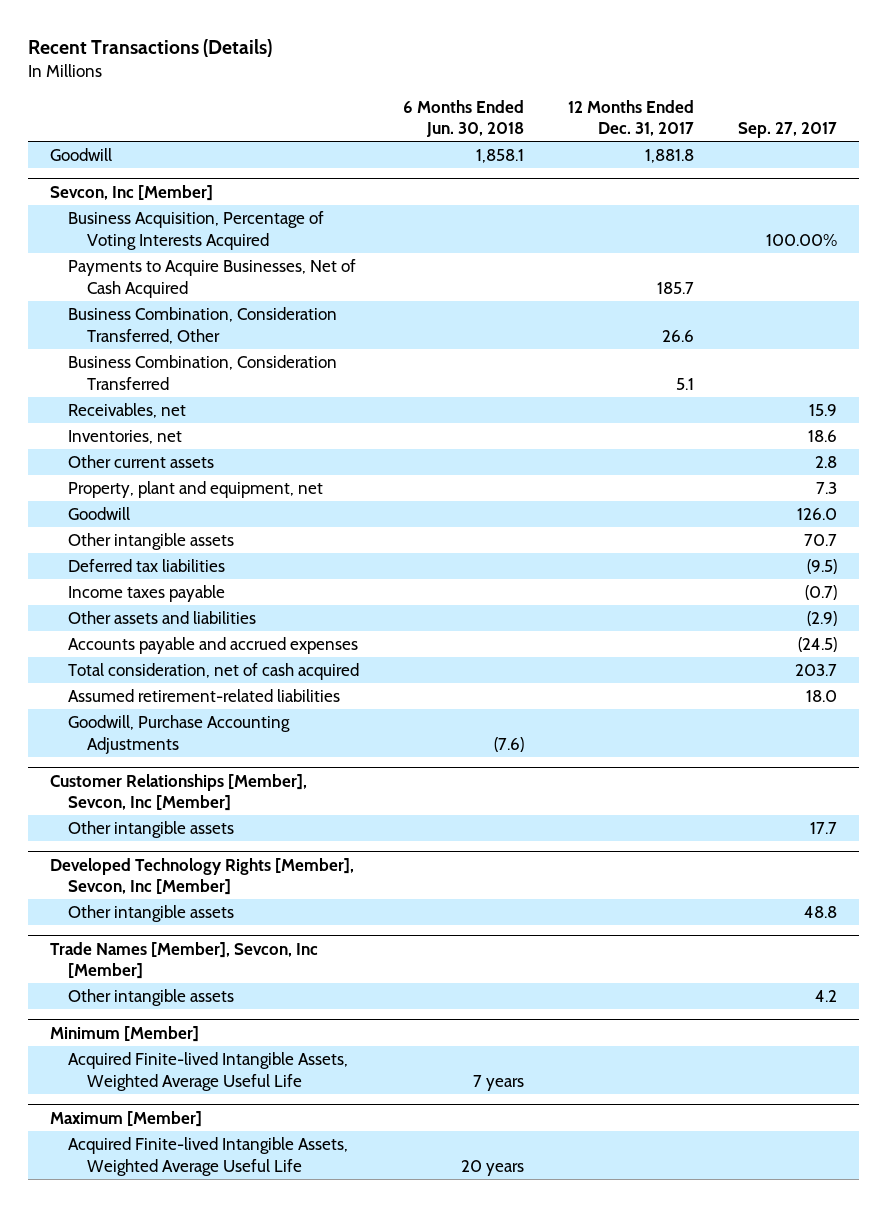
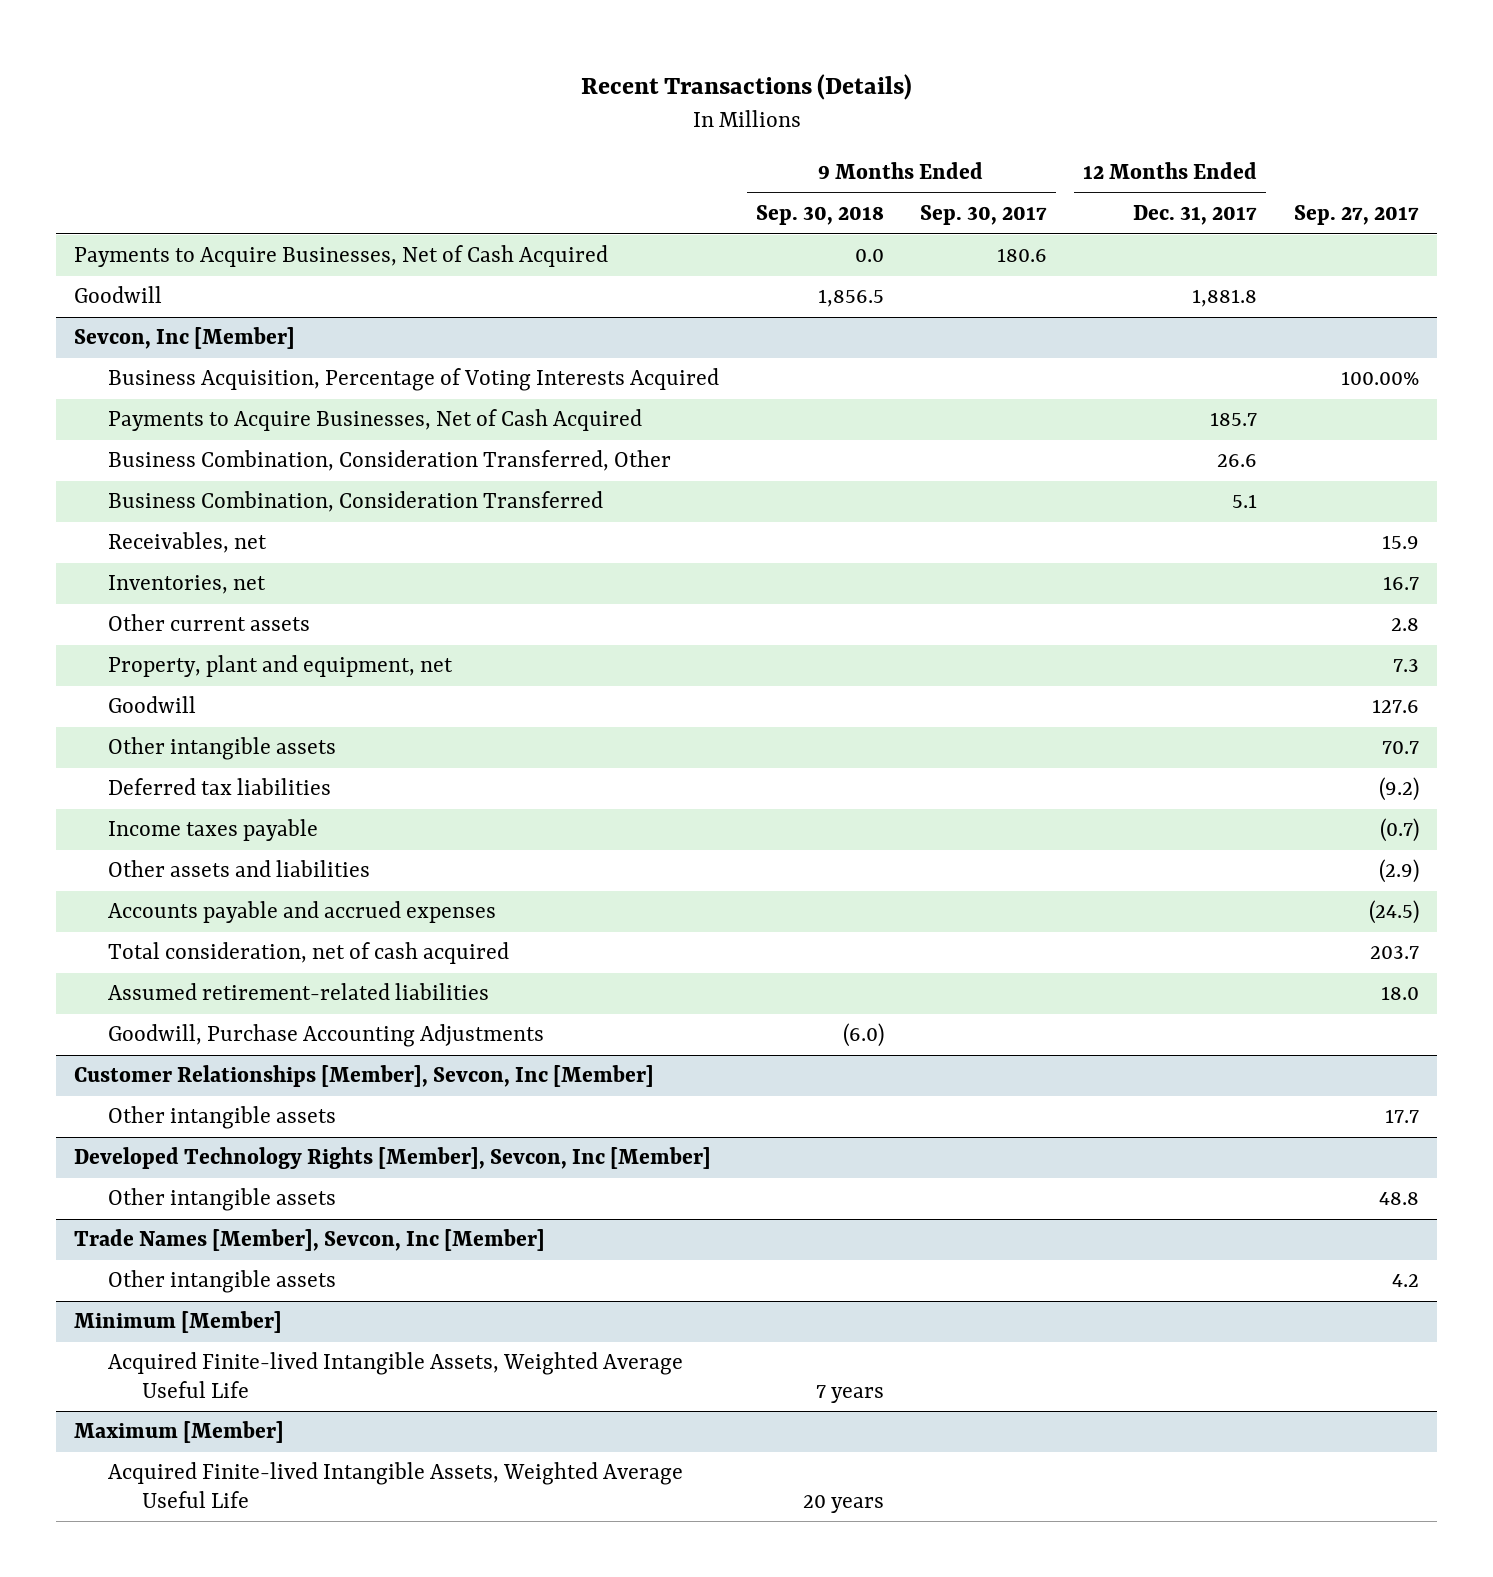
- | 6 Months Ended Jun. 30, 2018 | 12 Months Ended Dec. 31, 2017 | Sep. 27, 2017
+ | 9 Months Ended Sep. 30, 2018 | 9 Months Ended Sep. 30, 2017 | 12 Months Ended Dec. 31, 2017 | Sep. 27, 2017
+ Payments to Acquire Businesses, Net of Cash Acquired | 0.0 | 180.6 | |
@ Sevcon, Inc [Member]
- Inventories, net | | | 18.6
+ Inventories, net | | | | 16.7
- Goodwill | | | 126.0
+ Goodwill | | | | 127.6
- Deferred tax liabilities | | | (9.5)
+ Deferred tax liabilities | | | | (9.2)

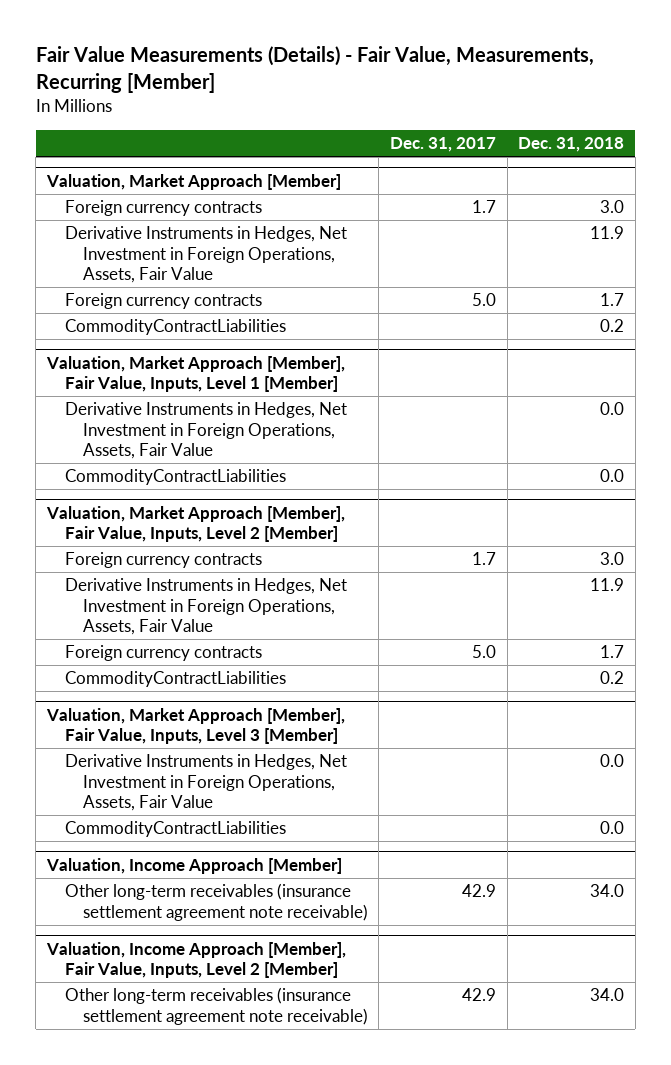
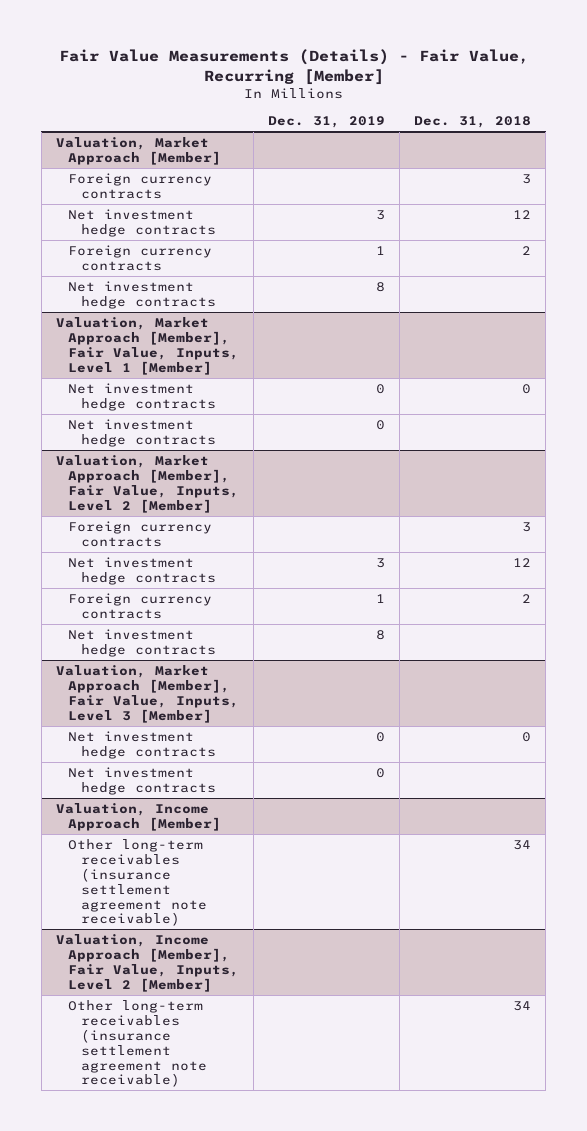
- Fair Value Measurements (Details) - Fair Value, Measurements, Recurring [Member]
+ Fair Value Measurements (Details) - Fair Value, Recurring [Member]
- | Dec. 31, 2017 | Dec. 31, 2018
+ | Dec. 31, 2019 | Dec. 31, 2018
@ Valuation, Market Approach [Member]
- Foreign currency contracts | 1.7 | 3.0
- Derivative Instruments in Hedges, Net Investment in Foreign Operations, Assets, Fair Value | | 11.9
- Foreign currency contracts | 5.0 | 1.7
- CommodityContractLiabilities | | 0.2
+ Foreign currency contracts | | 3
+ Net investment hedge contracts | 3 | 12
+ Foreign currency contracts | 1 | 2
+ Net investment hedge contracts | 8 |
@ Valuation, Market Approach [Member], Fair Value, Inputs, Level 1 [Member]
- Derivative Instruments in Hedges, Net Investment in Foreign Operations, Assets, Fair Value | | 0.0
- CommodityContractLiabilities | | 0.0
+ Net investment hedge contracts | 0 | 0
+ Net investment hedge contracts | 0 |
@ Valuation, Market Approach [Member], Fair Value, Inputs, Level 2 [Member]
- Foreign currency contracts | 1.7 | 3.0
- Derivative Instruments in Hedges, Net Investment in Foreign Operations, Assets, Fair Value | | 11.9
- Foreign currency contracts | 5.0 | 1.7
- CommodityContractLiabilities | | 0.2
+ Foreign currency contracts | | 3
+ Net investment hedge contracts | 3 | 12
+ Foreign currency contracts | 1 | 2
+ Net investment hedge contracts | 8 |
@ Valuation, Market Approach [Member], Fair Value, Inputs, Level 3 [Member]
- Derivative Instruments in Hedges, Net Investment in Foreign Operations, Assets, Fair Value | | 0.0
- CommodityContractLiabilities | | 0.0
+ Net investment hedge contracts | 0 | 0
+ Net investment hedge contracts | 0 |
@ Valuation, Income Approach [Member]
- Other long-term receivables (insurance settlement agreement note receivable) | 42.9 | 34.0
+ Other long-term receivables (insurance settlement agreement note receivable) | | 34
@ Valuation, Income Approach [Member], Fair Value, Inputs, Level 2 [Member]
- Other long-term receivables (insurance settlement agreement note receivable) | 42.9 | 34.0
+ Other long-term receivables (insurance settlement agreement note receivable) | | 34

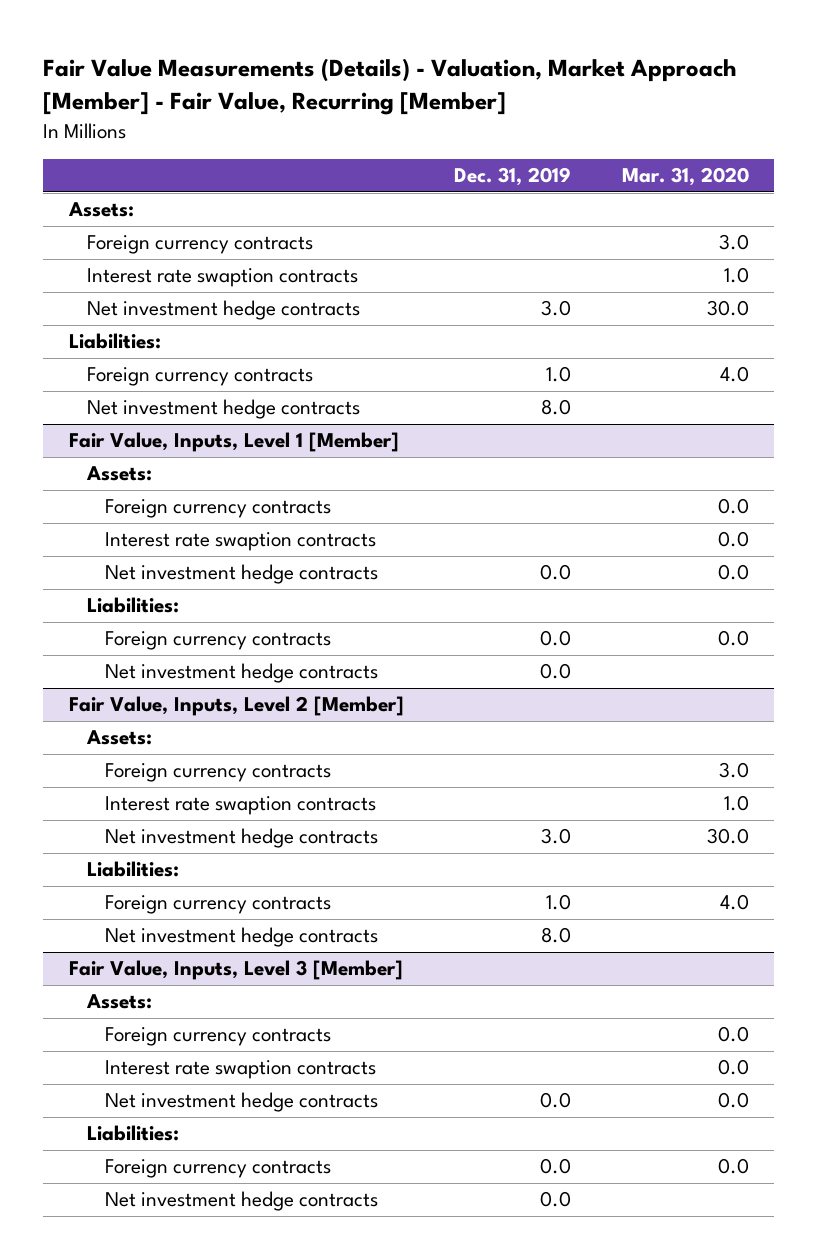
- Fair Value Measurements (Details) - Fair Value, Recurring [Member]
+ Fair Value Measurements (Details) - Valuation, Market Approach [Member] - Fair Value, Recurring [Member]
- | Dec. 31, 2019 | Dec. 31, 2018
+ | Dec. 31, 2019 | Mar. 31, 2020
- Valuation, Market Approach [Member]
+ Assets:
- Net investment hedge contracts | 3 | 12
- Foreign currency contracts | 1 | 2
- Net investment hedge contracts | 8 |
- Valuation, Market Approach [Member], Fair Value, Inputs, Level 1 [Member]
- Net investment hedge contracts | 0 | 0
- Net investment hedge contracts | 0 |
- Valuation, Market Approach [Member], Fair Value, Inputs, Level 2 [Member]
+ Interest rate swaption contracts | | 1.0
+ Net investment hedge contracts | 3.0 | 30.0
+ Liabilities:
+ Foreign currency contracts | 1.0 | 4.0
+ Net investment hedge contracts | 8.0 |
+ Fair Value, Inputs, Level 1 [Member]
+ Assets:
- Net investment hedge contracts | 3 | 12
- Foreign currency contracts | 1 | 2
- Net investment hedge contracts | 8 |
- Valuation, Market Approach [Member], Fair Value, Inputs, Level 3 [Member]
- Net investment hedge contracts | 0 | 0
- Net investment hedge contracts | 0 |
- Valuation, Income Approach [Member]
- Other long-term receivables (insurance settlement agreement note receivable) | | 34
- Valuation, Income Approach [Member], Fair Value, Inputs, Level 2 [Member]
- Other long-term receivables (insurance settlement agreement note receivable) | | 34
+ Interest rate swaption contracts | | 0.0
+ Net investment hedge contracts | 0.0 | 0.0
+ Liabilities:
+ Foreign currency contracts | 0.0 | 0.0
+ Net investment hedge contracts | 0.0 |
+ Fair Value, Inputs, Level 2 [Member]
+ Assets:
+ Foreign currency contracts | | 3.0
+ Interest rate swaption contracts | | 1.0
+ Net investment hedge contracts | 3.0 | 30.0
+ Liabilities:
+ Foreign currency contracts | 1.0 | 4.0
+ Net investment hedge contracts | 8.0 |
+ Fair Value, Inputs, Level 3 [Member]
+ Assets:
+ Foreign currency contracts | | 0.0
+ Interest rate swaption contracts | | 0.0
+ Net investment hedge contracts | 0.0 | 0.0
+ Liabilities:
+ Foreign currency contracts | 0.0 | 0.0
+ Net investment hedge contracts | 0.0 |

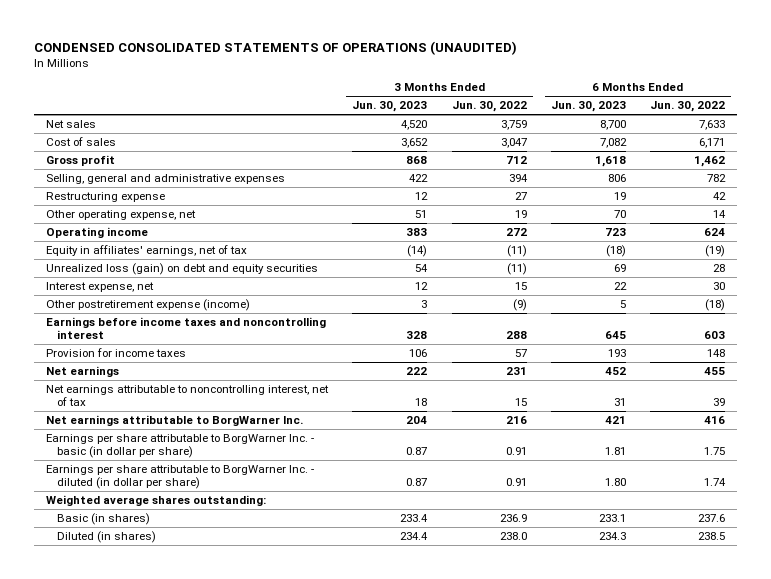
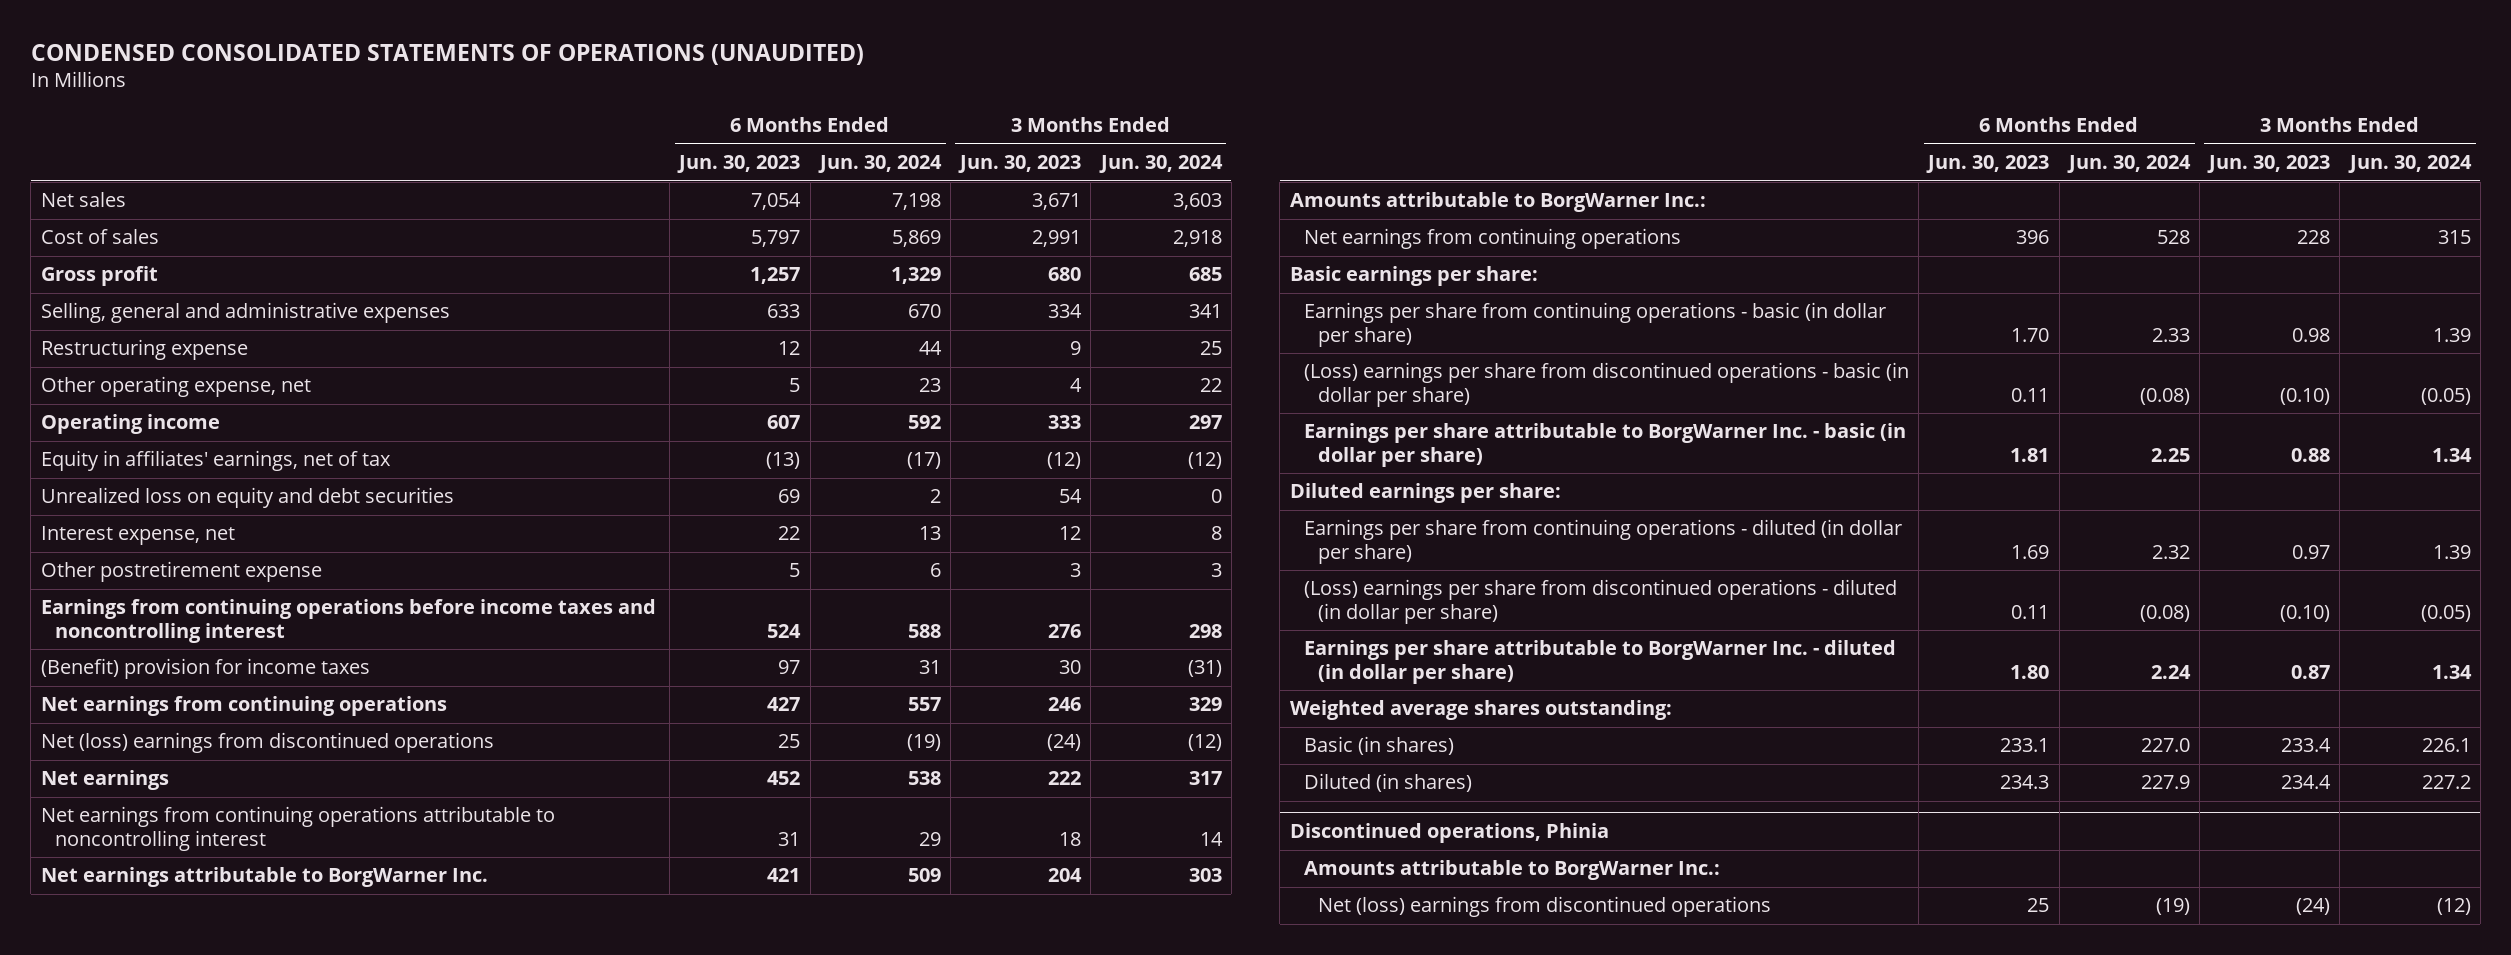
- | 3 Months Ended Jun. 30, 2023 | 3 Months Ended Jun. 30, 2022 | 6 Months Ended Jun. 30, 2023 | 6 Months Ended Jun. 30, 2022
+ | 6 Months Ended Jun. 30, 2023 | 6 Months Ended Jun. 30, 2024 | 3 Months Ended Jun. 30, 2023 | 3 Months Ended Jun. 30, 2024
- Net sales | 4,520 | 3,759 | 8,700 | 7,633
- Cost of sales | 3,652 | 3,047 | 7,082 | 6,171
- Gross profit | 868 | 712 | 1,618 | 1,462
- Selling, general and administrative expenses | 422 | 394 | 806 | 782
- Restructuring expense | 12 | 27 | 19 | 42
- Other operating expense, net | 51 | 19 | 70 | 14
- Operating income | 383 | 272 | 723 | 624
- Equity in affiliates' earnings, net of tax | (14) | (11) | (18) | (19)
- Unrealized loss (gain) on debt and equity securities | 54 | (11) | 69 | 28
+ Net sales | 7,054 | 7,198 | 3,671 | 3,603
+ Cost of sales | 5,797 | 5,869 | 2,991 | 2,918
+ Gross profit | 1,257 | 1,329 | 680 | 685
+ Selling, general and administrative expenses | 633 | 670 | 334 | 341
+ Restructuring expense | 12 | 44 | 9 | 25
+ Other operating expense, net | 5 | 23 | 4 | 22
+ Operating income | 607 | 592 | 333 | 297
+ Equity in affiliates' earnings, net of tax | (13) | (17) | (12) | (12)
+ Unrealized loss on equity and debt securities | 69 | 2 | 54 | 0
- Other postretirement expense (income) | 3 | (9) | 5 | (18)
- Earnings before income taxes and noncontrolling interest | 328 | 288 | 645 | 603
- Provision for income taxes | 106 | 57 | 193 | 148
+ Other postretirement expense | 5 | 6 | 3 | 3
+ Earnings from continuing operations before income taxes and noncontrolling interest | 524 | 588 | 276 | 298
+ (Benefit) provision for income taxes | 97 | 31 | 30 | (31)
+ Net earnings from continuing operations | 427 | 557 | 246 | 329
+ Net (loss) earnings from discontinued operations | 25 | (19) | (24) | (12)
- Net earnings attributable to noncontrolling interest, net of tax | 18 | 15 | 31 | 39
+ Net earnings from continuing operations attributable to noncontrolling interest | 31 | 29 | 18 | 14
- Earnings per share attributable to BorgWarner Inc. - basic (in dollar per share) | 0.87 | 0.91 | 1.81 | 1.75
+ Amounts attributable to BorgWarner Inc.:
+ Net earnings from continuing operations | 396 | 528 | 228 | 315
+ Basic earnings per share:
+ Earnings per share from continuing operations - basic (in dollar per share) | 1.70 | 2.33 | 0.98 | 1.39
+ (Loss) earnings per share from discontinued operations - basic (in dollar per share) | 0.11 | (0.08) | (0.10) | (0.05)
+ Earnings per share attributable to BorgWarner Inc. - basic (in dollar per share) | 1.81 | 2.25 | 0.88 | 1.34
+ Diluted earnings per share:
+ Earnings per share from continuing operations - diluted (in dollar per share) | 1.69 | 2.32 | 0.97 | 1.39
+ (Loss) earnings per share from discontinued operations - diluted (in dollar per share) | 0.11 | (0.08) | (0.10) | (0.05)
+ Discontinued operations, Phinia
+ Amounts attributable to BorgWarner Inc.:
+ Net (loss) earnings from discontinued operations | 25 | (19) | (24) | (12)

